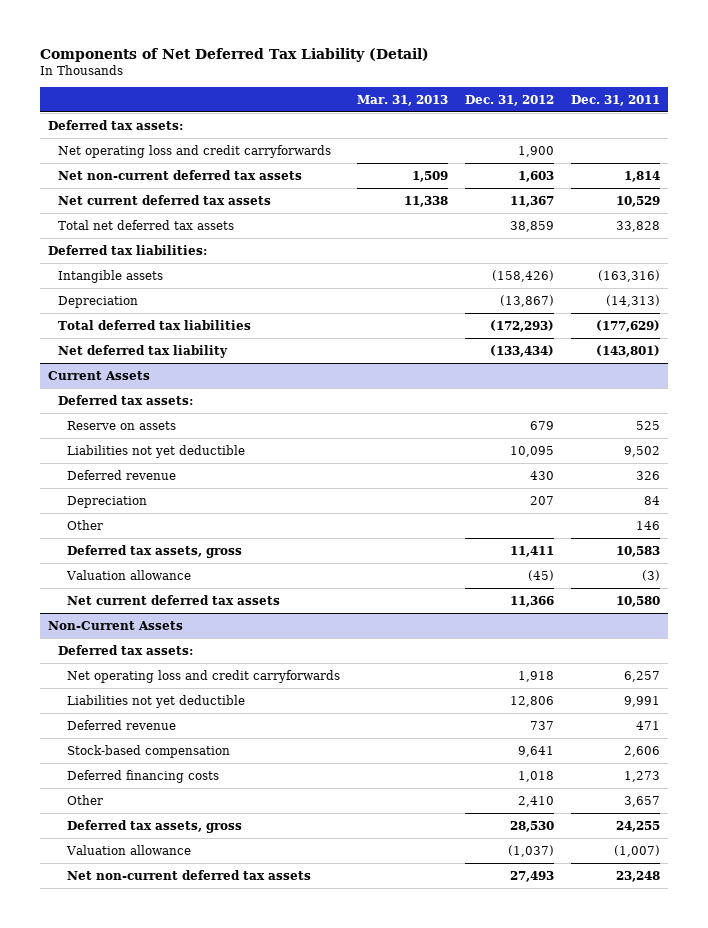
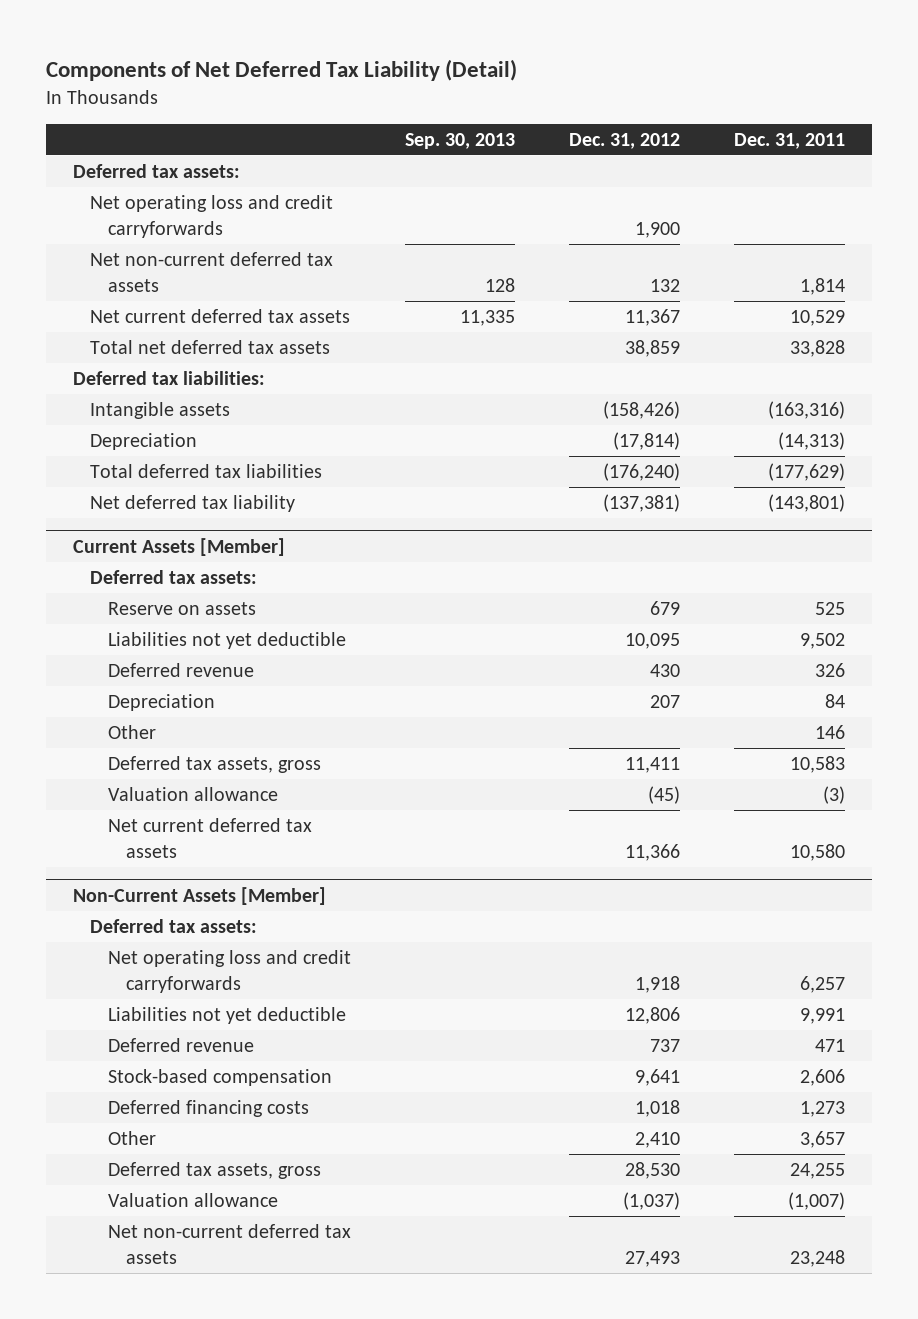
- | Mar. 31, 2013 | Dec. 31, 2012 | Dec. 31, 2011
+ | Sep. 30, 2013 | Dec. 31, 2012 | Dec. 31, 2011
- Net non-current deferred tax assets | 1,509 | 1,603 | 1,814
+ Net non-current deferred tax assets | 128 | 132 | 1,814
- Depreciation | | (13,867) | (14,313)
- Total deferred tax liabilities | | (172,293) | (177,629)
- Net deferred tax liability | | (133,434) | (143,801)
- Current Assets
+ Depreciation | | (17,814) | (14,313)
+ Total deferred tax liabilities | | (176,240) | (177,629)
+ Net deferred tax liability | | (137,381) | (143,801)
+ Current Assets [Member]
- Non-Current Assets
+ Non-Current Assets [Member]

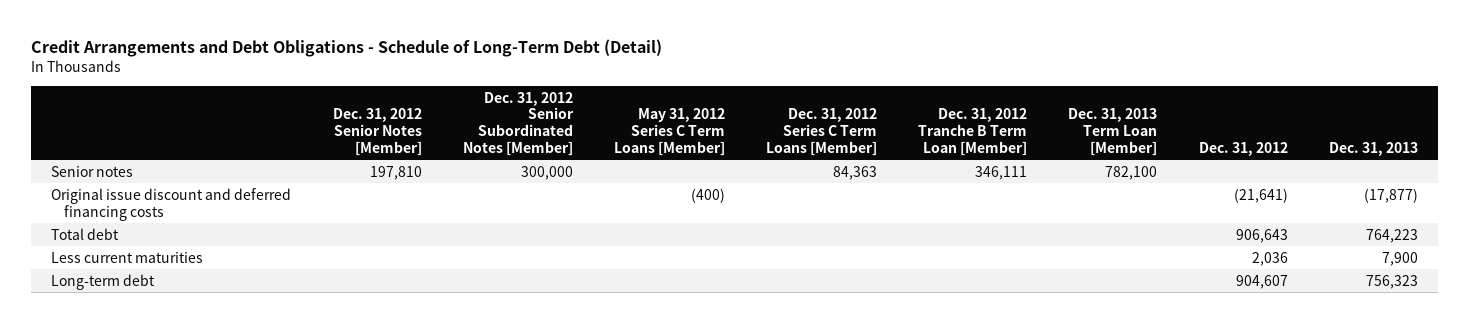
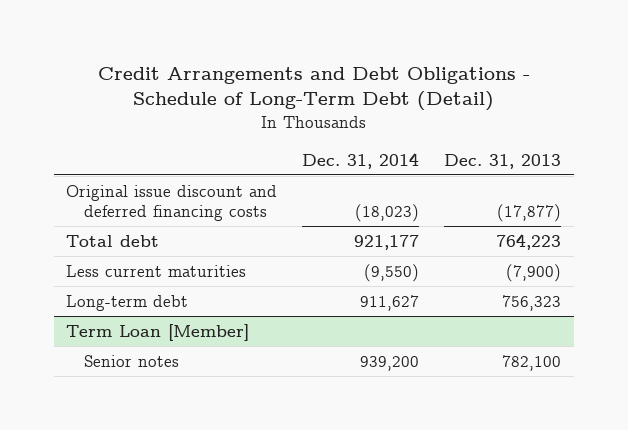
- | Dec. 31, 2012 Senior Notes [Member] | Dec. 31, 2012 Senior Subordinated Notes [Member] | May 31, 2012 Series C Term Loans [Member] | Dec. 31, 2012 Series C Term Loans [Member] | Dec. 31, 2012 Tranche B Term Loan [Member] | Dec. 31, 2013 Term Loan [Member] | Dec. 31, 2012 | Dec. 31, 2013
+ | Dec. 31, 2014 | Dec. 31, 2013
- Senior notes | 197,810 | 300,000 | | 84,363 | 346,111 | 782,100 | |
- Less current maturities | | | | | | | 2,036 | 7,900
+ Less current maturities | (9,550) | (7,900)
+ Term Loan [Member]
+ Senior notes | 939,200 | 782,100

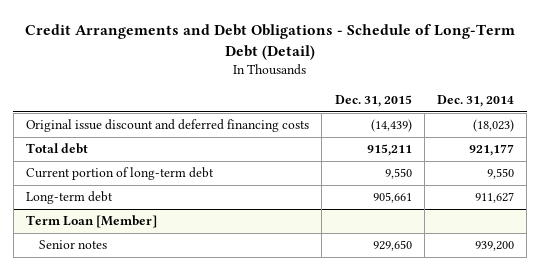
- | Dec. 31, 2014 | Dec. 31, 2013
+ | Dec. 31, 2015 | Dec. 31, 2014
- Less current maturities | (9,550) | (7,900)
+ Current portion of long-term debt | 9,550 | 9,550

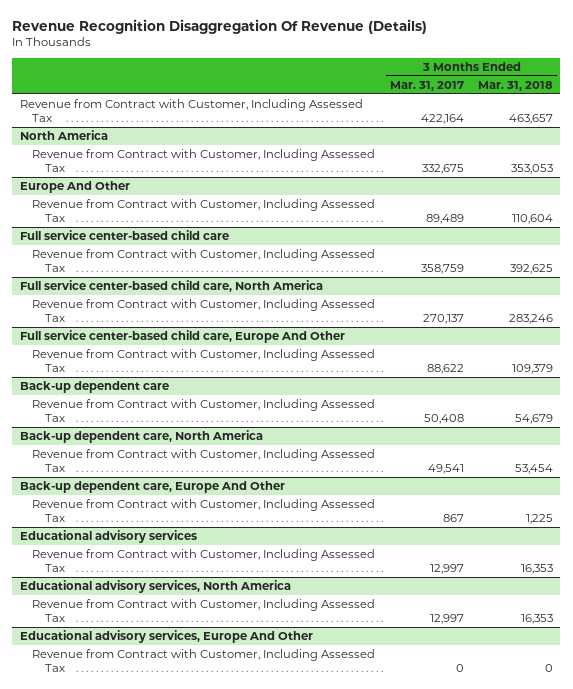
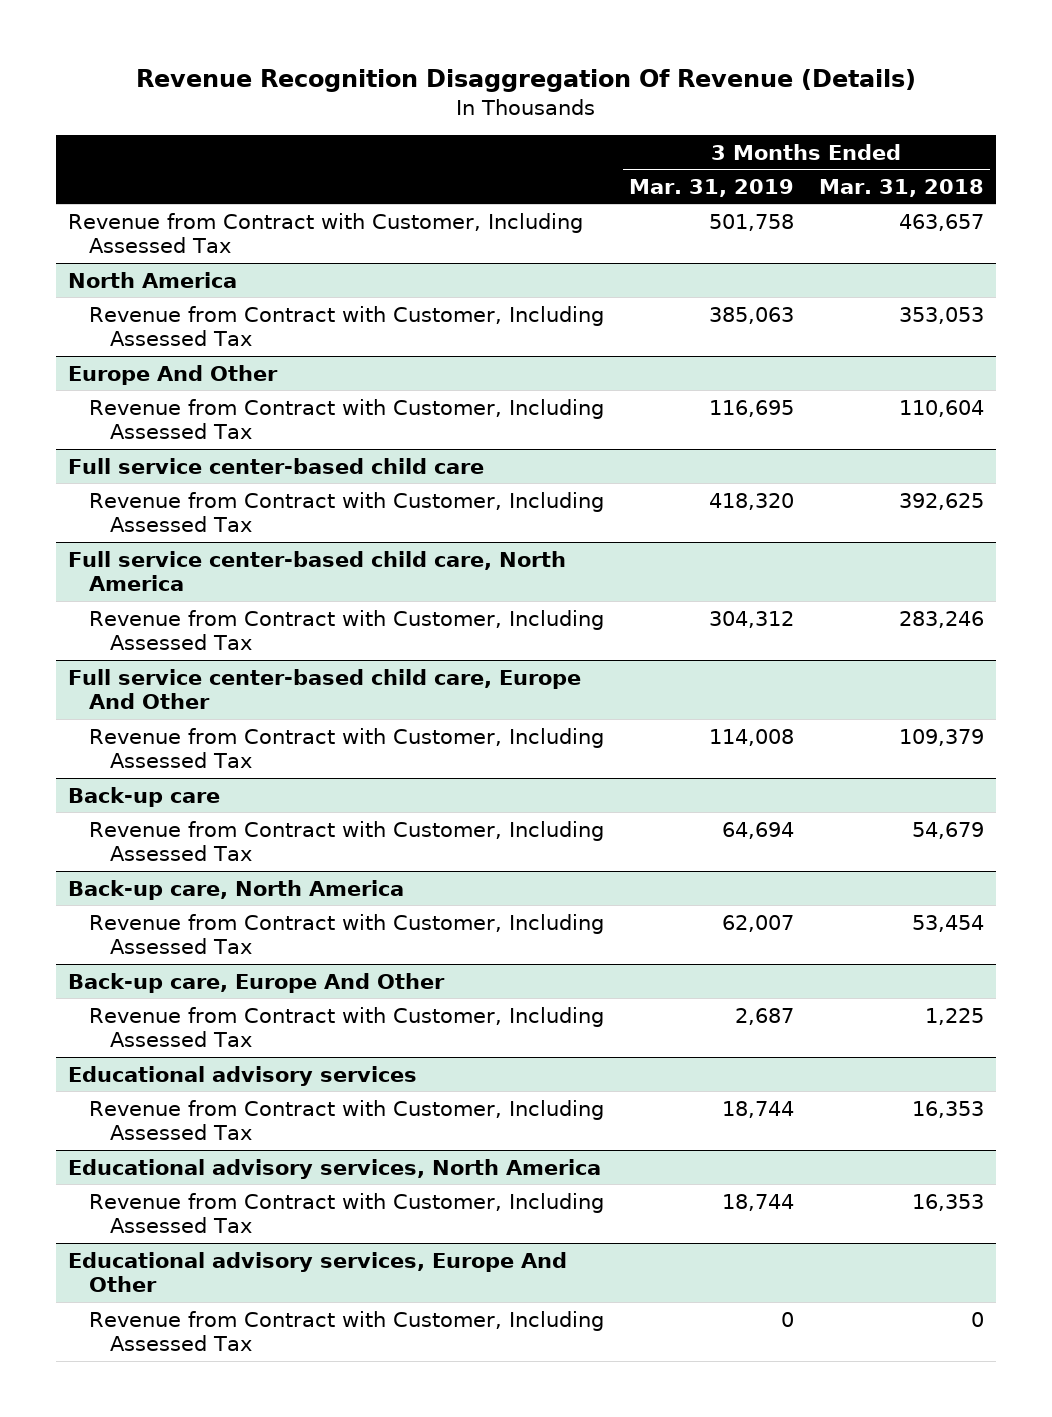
- | 3 Months Ended Mar. 31, 2017 | 3 Months Ended Mar. 31, 2018
+ | 3 Months Ended Mar. 31, 2019 | 3 Months Ended Mar. 31, 2018
- Back-up dependent care
+ Back-up care
- Back-up dependent care, North America
+ Back-up care, North America
- Back-up dependent care, Europe And Other
+ Back-up care, Europe And Other

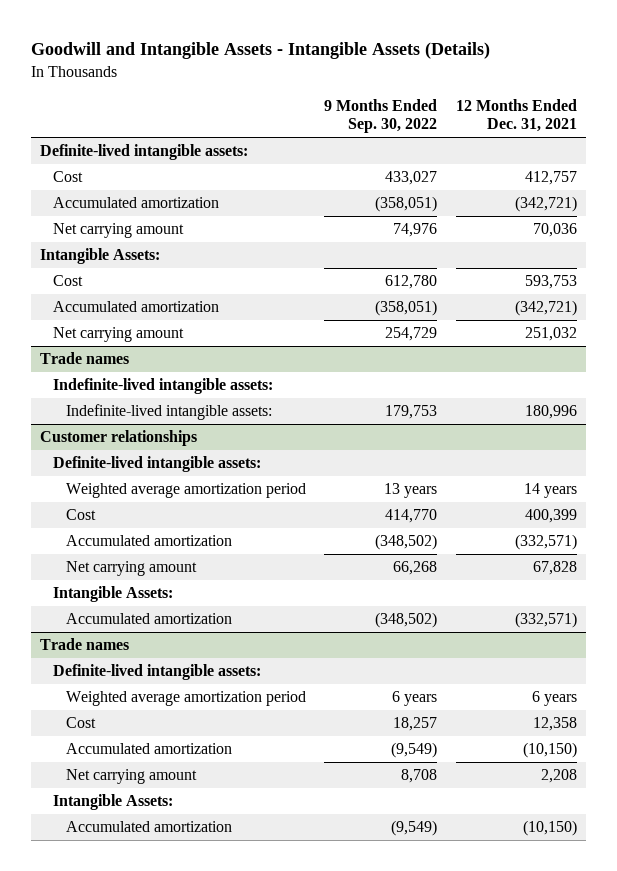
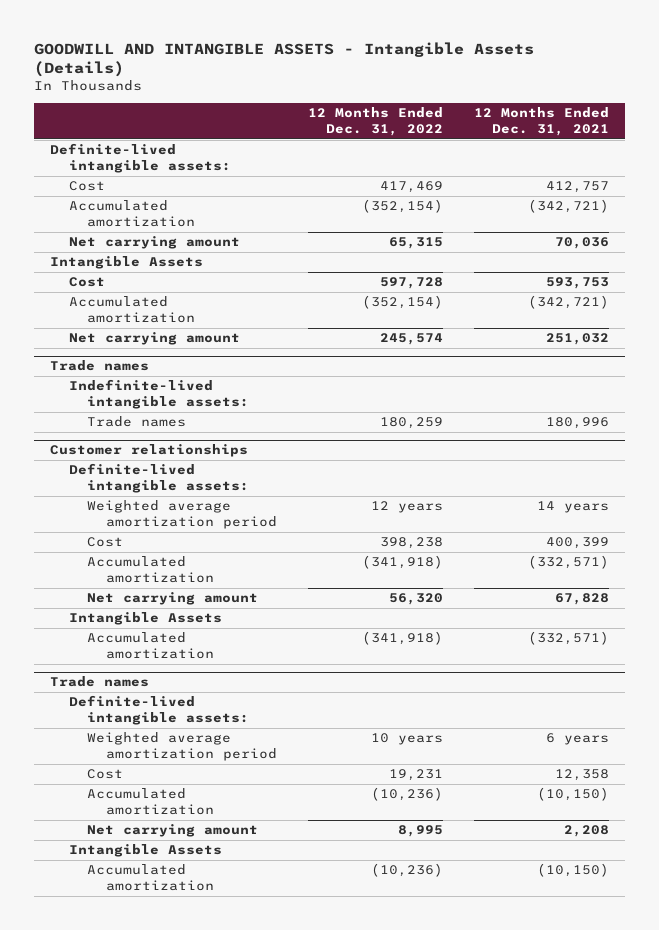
- Goodwill and Intangible Assets - Intangible Assets (Details)
+ GOODWILL AND INTANGIBLE ASSETS - Intangible Assets (Details)
- | 9 Months Ended Sep. 30, 2022 | 12 Months Ended Dec. 31, 2021
+ | 12 Months Ended Dec. 31, 2022 | 12 Months Ended Dec. 31, 2021
- Intangible Assets:
+ Intangible Assets
@ Trade names
- Indefinite-lived intangible assets: | 179,753 | 180,996
+ Trade names | 180,259 | 180,996
@ Customer relationships
- Intangible Assets:
+ Intangible Assets
@ Trade names
- Intangible Assets:
+ Intangible Assets

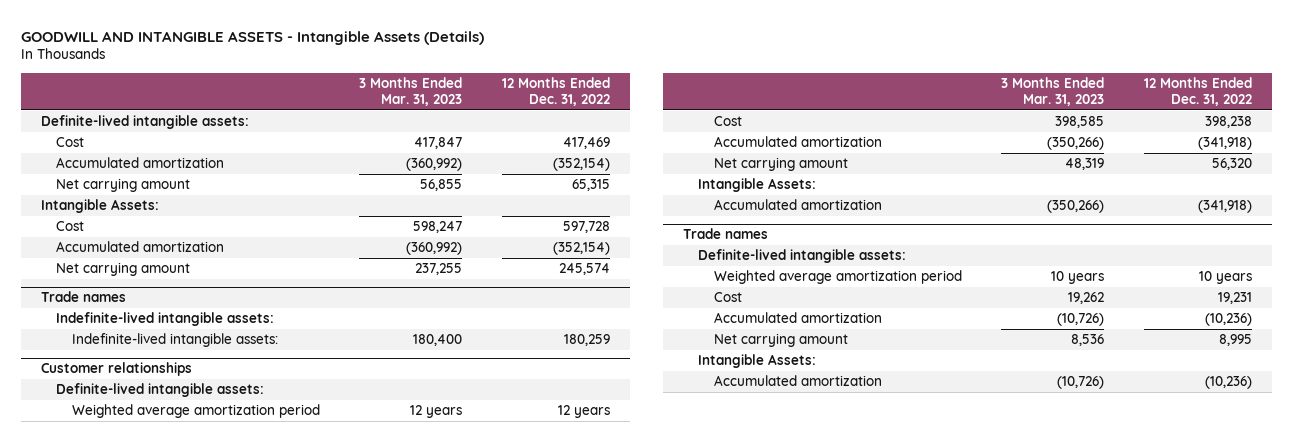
- | 12 Months Ended Dec. 31, 2022 | 12 Months Ended Dec. 31, 2021
+ | 3 Months Ended Mar. 31, 2023 | 12 Months Ended Dec. 31, 2022
- Intangible Assets
+ Intangible Assets:
@ Trade names
- Trade names | 180,259 | 180,996
+ Indefinite-lived intangible assets: | 180,400 | 180,259
@ Customer relationships
- Intangible Assets
+ Intangible Assets:
@ Trade names
- Intangible Assets
+ Intangible Assets:

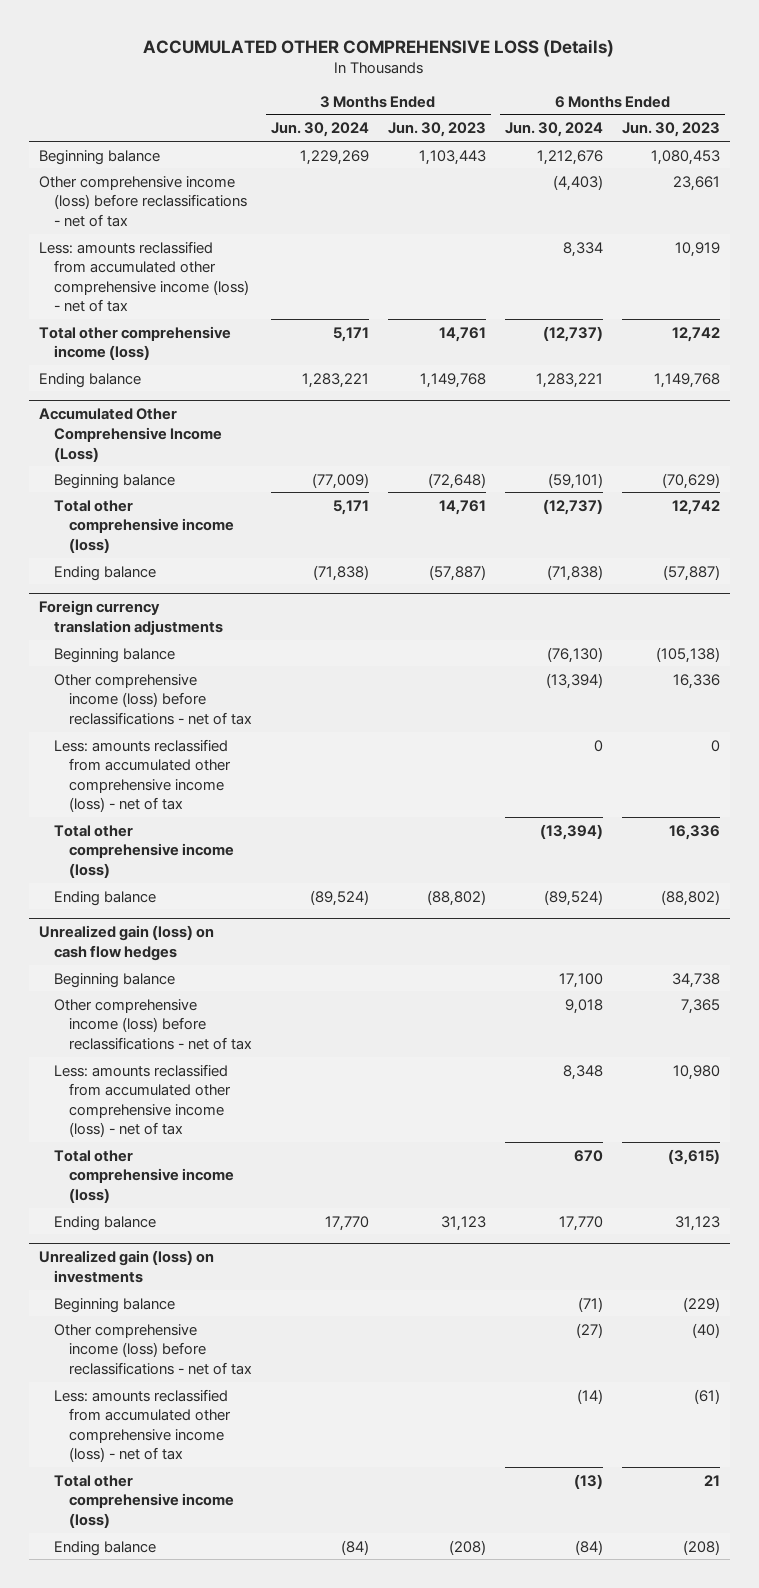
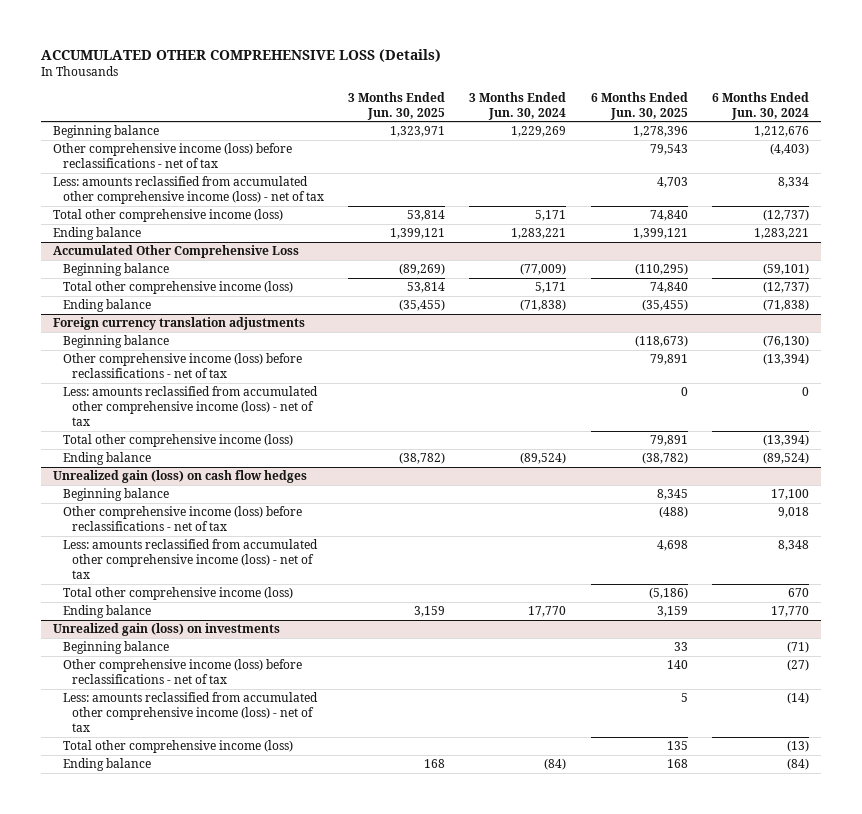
- | 3 Months Ended Jun. 30, 2024 | 3 Months Ended Jun. 30, 2023 | 6 Months Ended Jun. 30, 2024 | 6 Months Ended Jun. 30, 2023
+ | 3 Months Ended Jun. 30, 2025 | 3 Months Ended Jun. 30, 2024 | 6 Months Ended Jun. 30, 2025 | 6 Months Ended Jun. 30, 2024
- Accumulated Other Comprehensive Income (Loss)
+ Accumulated Other Comprehensive Loss

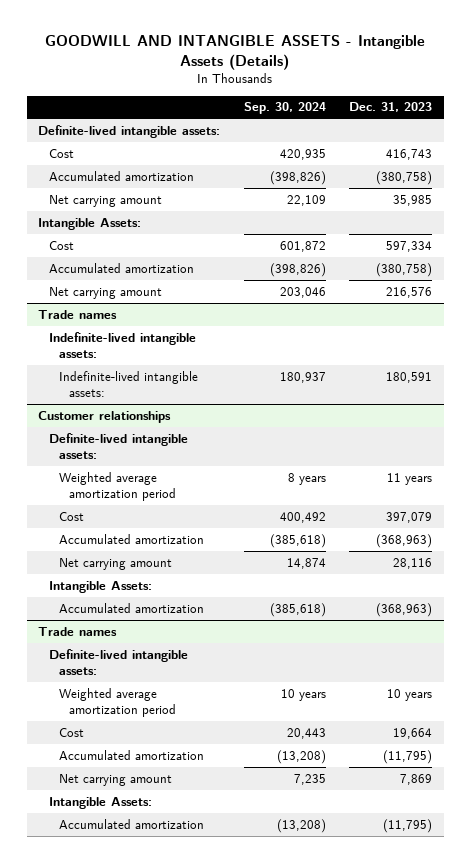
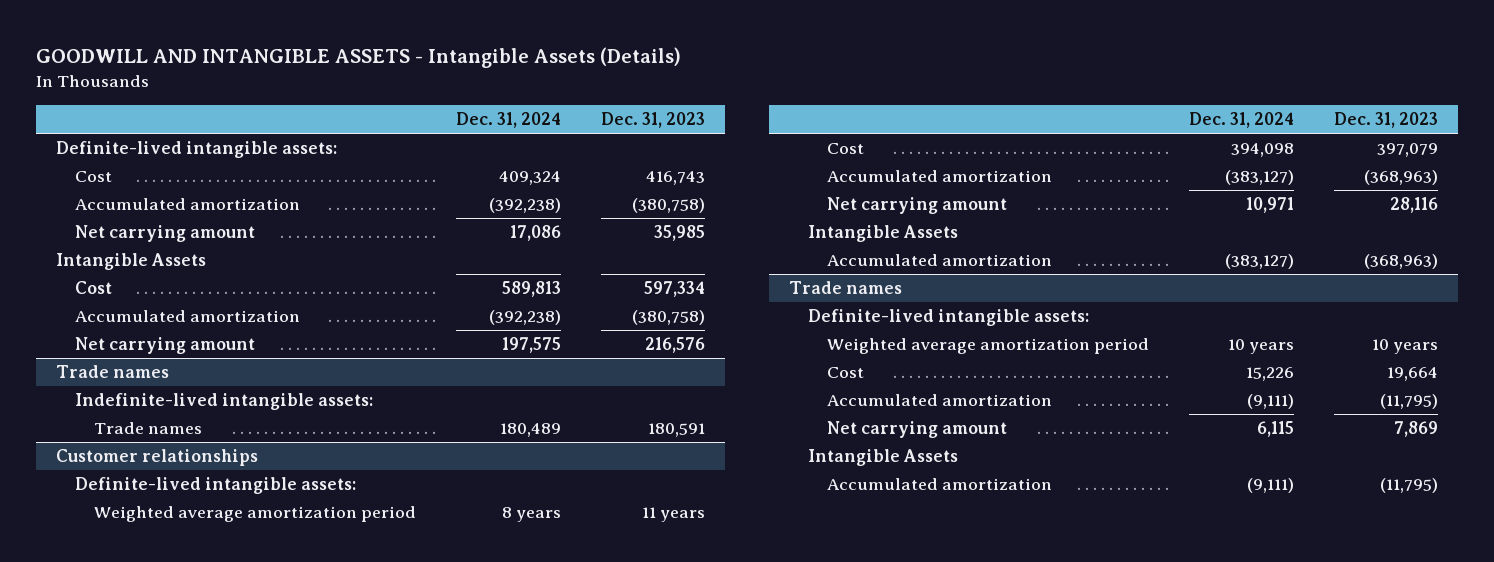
- | Sep. 30, 2024 | Dec. 31, 2023
+ | Dec. 31, 2024 | Dec. 31, 2023
- Intangible Assets:
+ Intangible Assets
@ Trade names
- Indefinite-lived intangible assets: | 180,937 | 180,591
+ Trade names | 180,489 | 180,591
@ Customer relationships
- Intangible Assets:
+ Intangible Assets
@ Trade names
- Intangible Assets:
+ Intangible Assets

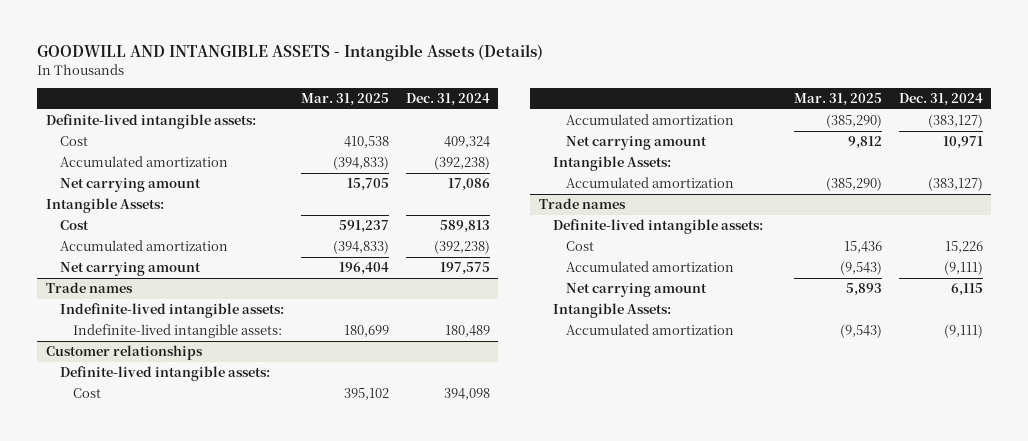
- | Dec. 31, 2024 | Dec. 31, 2023
+ | Mar. 31, 2025 | Dec. 31, 2024
- Intangible Assets
+ Intangible Assets:
@ Trade names
- Trade names | 180,489 | 180,591
+ Indefinite-lived intangible assets: | 180,699 | 180,489
@ Customer relationships
- Weighted average amortization period | 8 years | 11 years
- Intangible Assets
+ Intangible Assets:
@ Trade names
- Weighted average amortization period | 10 years | 10 years
- Intangible Assets
+ Intangible Assets:

